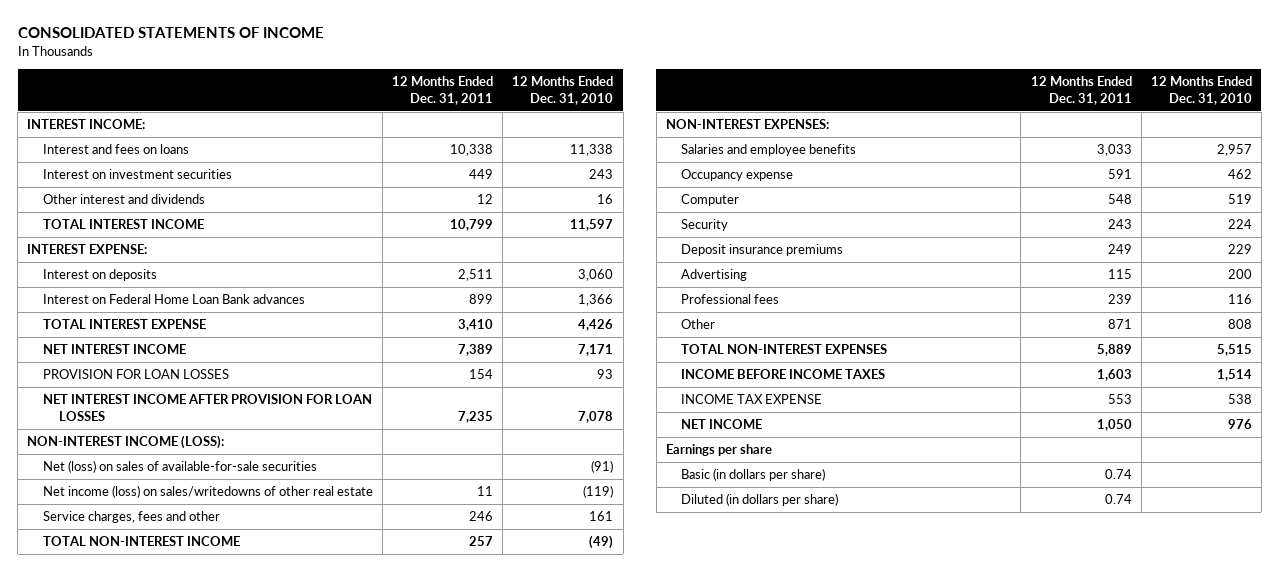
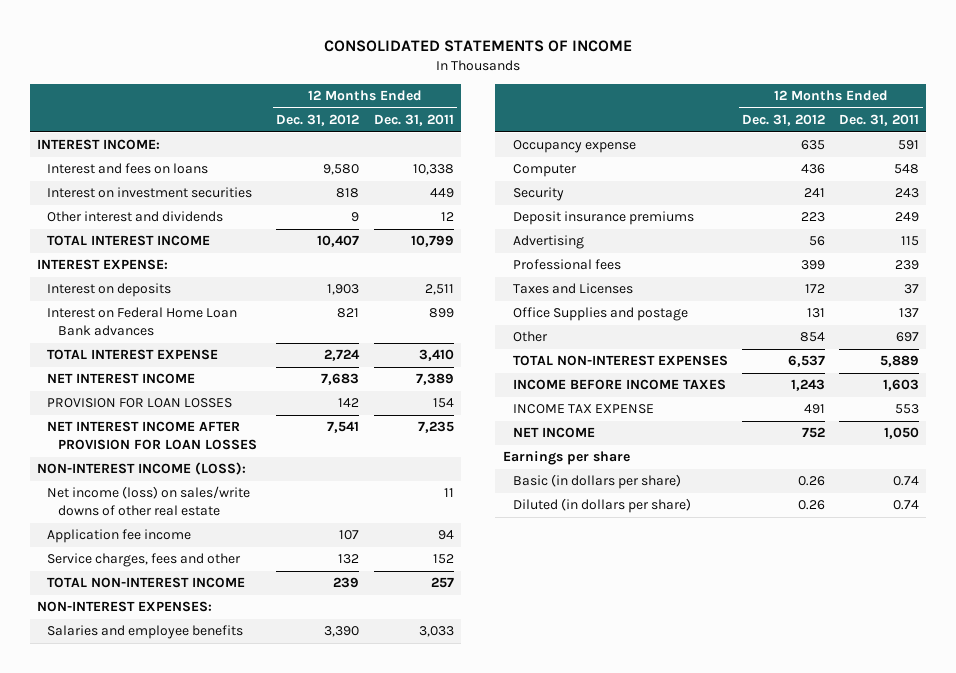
- | 12 Months Ended Dec. 31, 2011 | 12 Months Ended Dec. 31, 2010
+ | 12 Months Ended Dec. 31, 2012 | 12 Months Ended Dec. 31, 2011
- Net (loss) on sales of available-for-sale securities | | (91)
- Net income (loss) on sales/writedowns of other real estate | 11 | (119)
- Service charges, fees and other | 246 | 161
+ Net income (loss) on sales/write downs of other real estate | | 11
+ Application fee income | 107 | 94
+ Service charges, fees and other | 132 | 152
- Other | 871 | 808
+ Taxes and Licenses | 172 | 37
+ Office Supplies and postage | 131 | 137
+ Other | 854 | 697

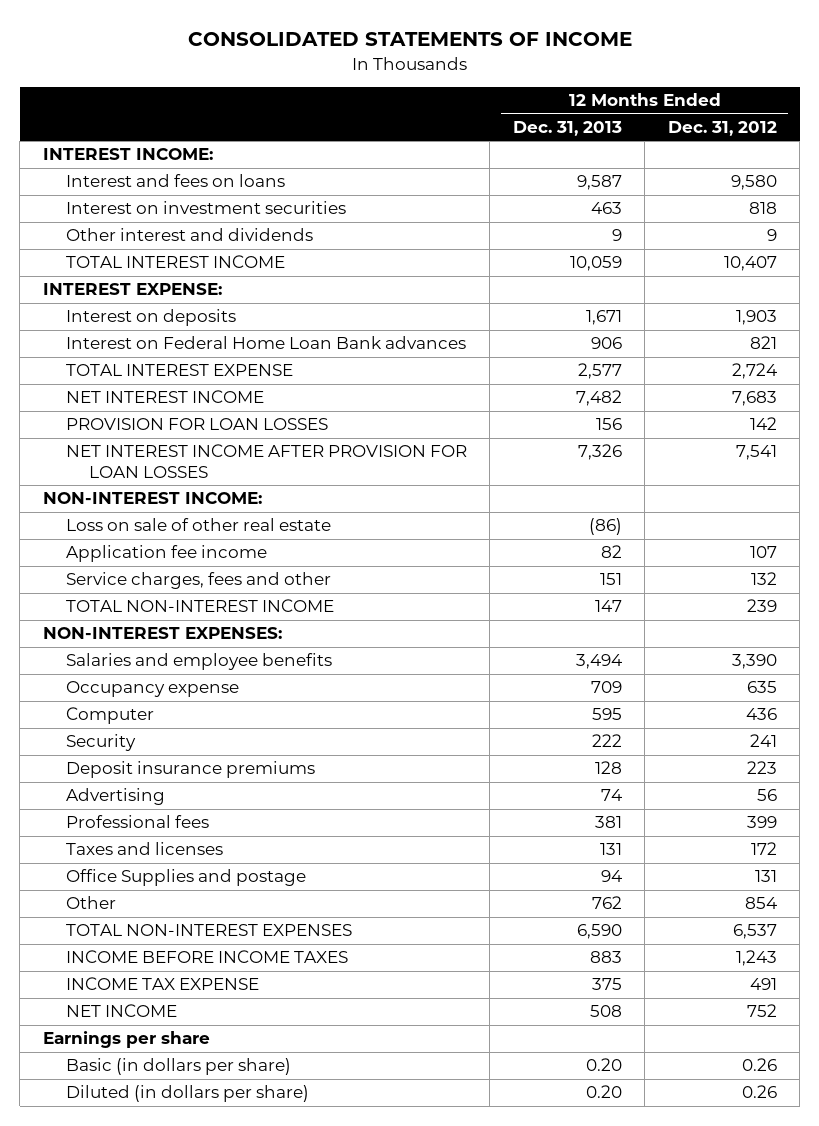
- | 12 Months Ended Dec. 31, 2012 | 12 Months Ended Dec. 31, 2011
+ | 12 Months Ended Dec. 31, 2013 | 12 Months Ended Dec. 31, 2012
- NON-INTEREST INCOME (LOSS):
- Net income (loss) on sales/write downs of other real estate | | 11
+ NON-INTEREST INCOME:
+ Loss on sale of other real estate | (86) |
- Taxes and Licenses | 172 | 37
+ Taxes and licenses | 131 | 172

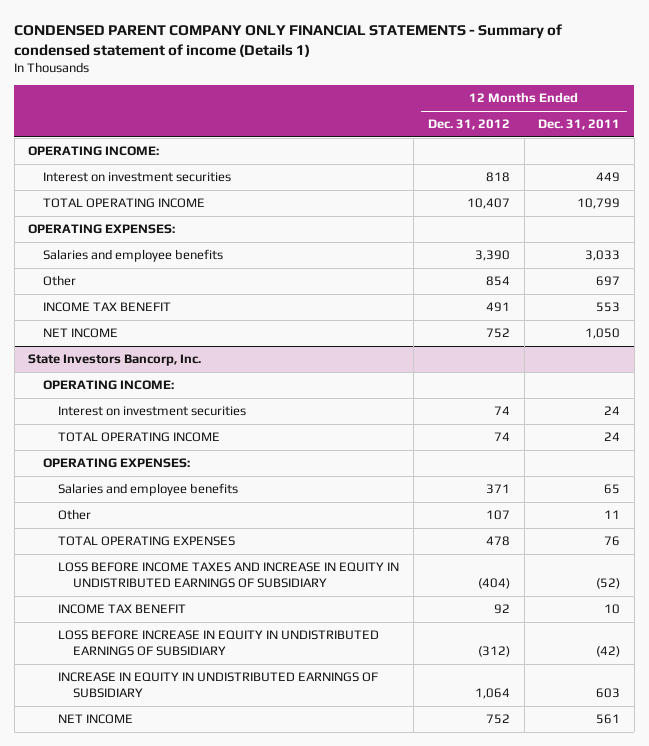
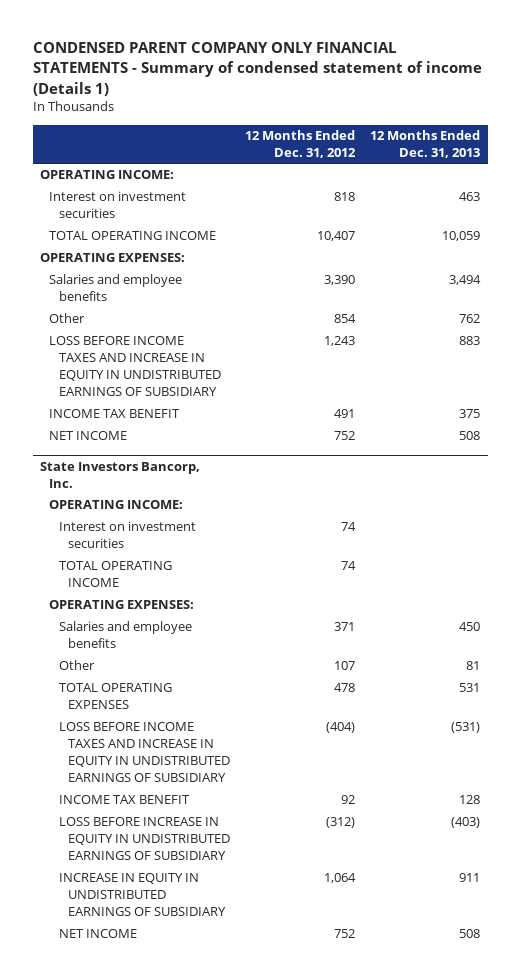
- | 12 Months Ended Dec. 31, 2012 | 12 Months Ended Dec. 31, 2011
+ | 12 Months Ended Dec. 31, 2012 | 12 Months Ended Dec. 31, 2013
+ LOSS BEFORE INCOME TAXES AND INCREASE IN EQUITY IN UNDISTRIBUTED EARNINGS OF SUBSIDIARY | 1,243 | 883

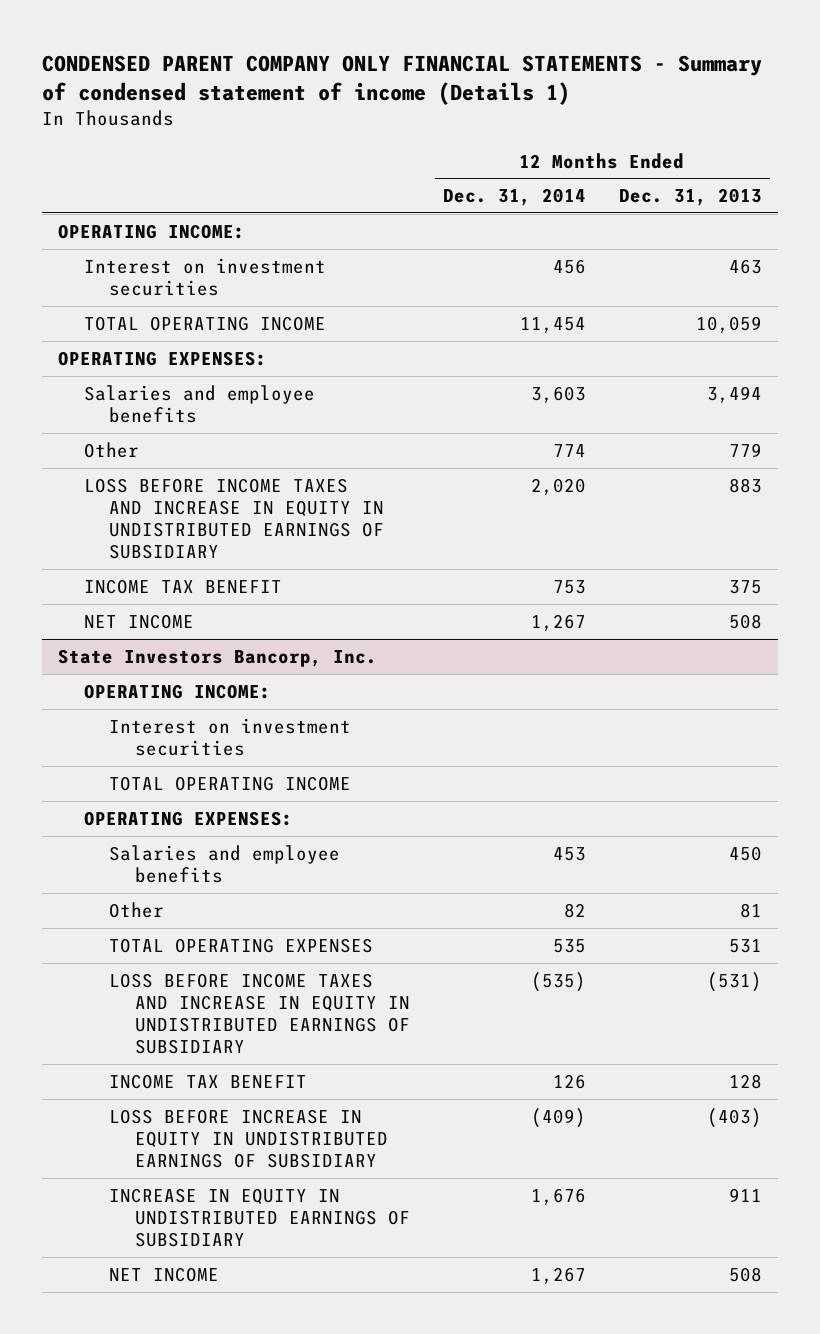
- | 12 Months Ended Dec. 31, 2012 | 12 Months Ended Dec. 31, 2013
+ | 12 Months Ended Dec. 31, 2014 | 12 Months Ended Dec. 31, 2013
- Other | 854 | 762
+ Other | 774 | 779

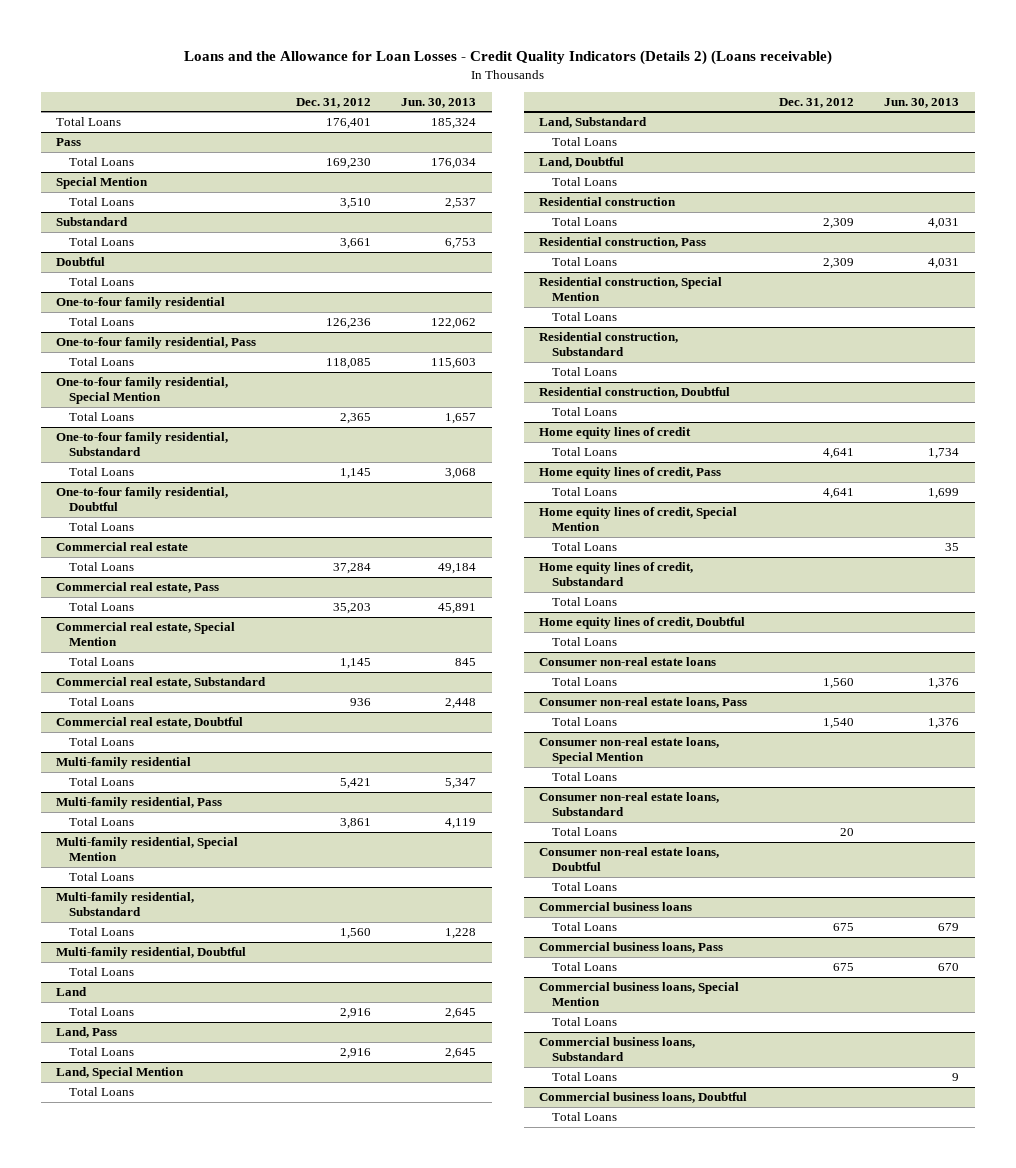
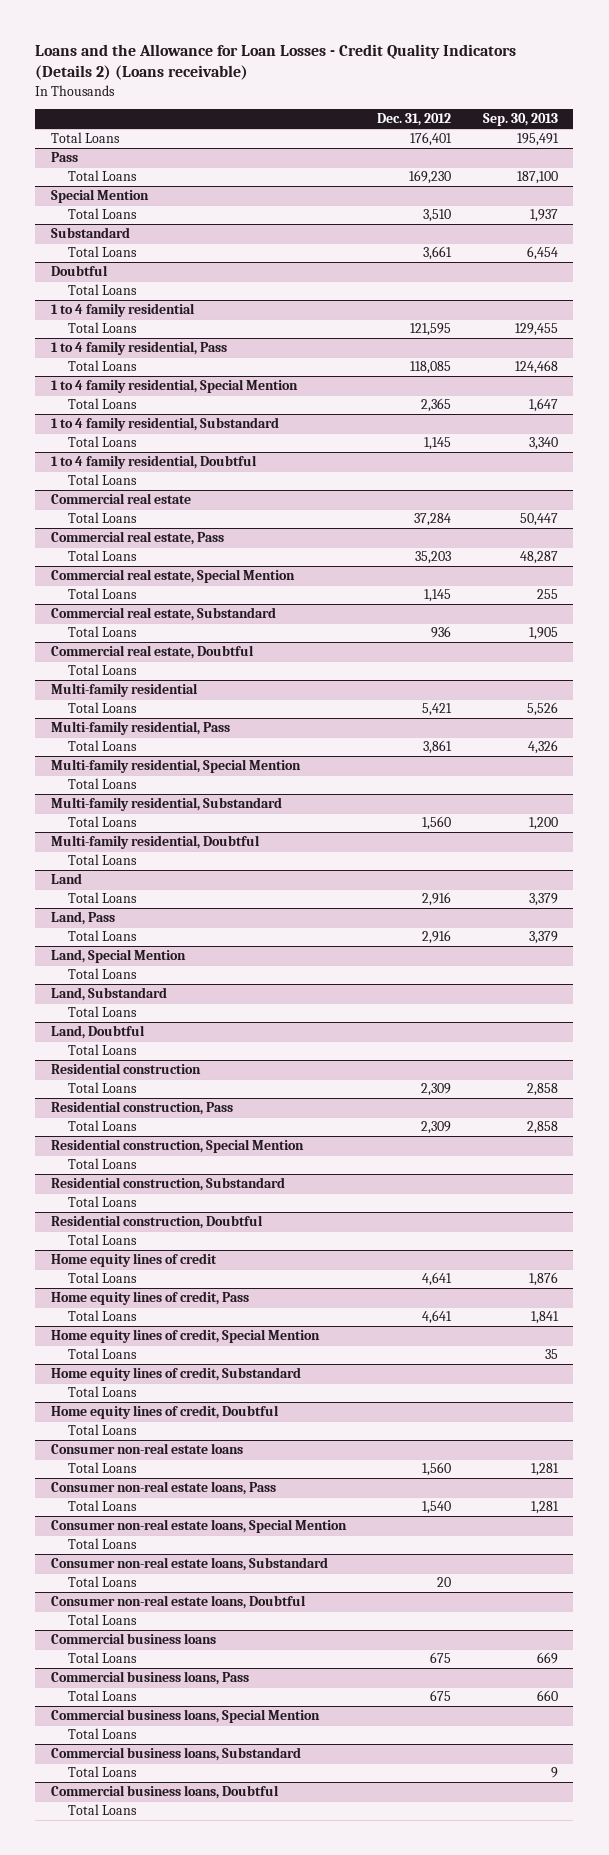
- | Dec. 31, 2012 | Jun. 30, 2013
+ | Dec. 31, 2012 | Sep. 30, 2013
- One-to-four family residential
- Total Loans | 126,236 | 122,062
- One-to-four family residential, Pass
+ 1 to 4 family residential
+ Total Loans | 121,595 | 129,455
+ 1 to 4 family residential, Pass
- One-to-four family residential, Special Mention
+ 1 to 4 family residential, Special Mention
- One-to-four family residential, Substandard
+ 1 to 4 family residential, Substandard
- One-to-four family residential, Doubtful
+ 1 to 4 family residential, Doubtful

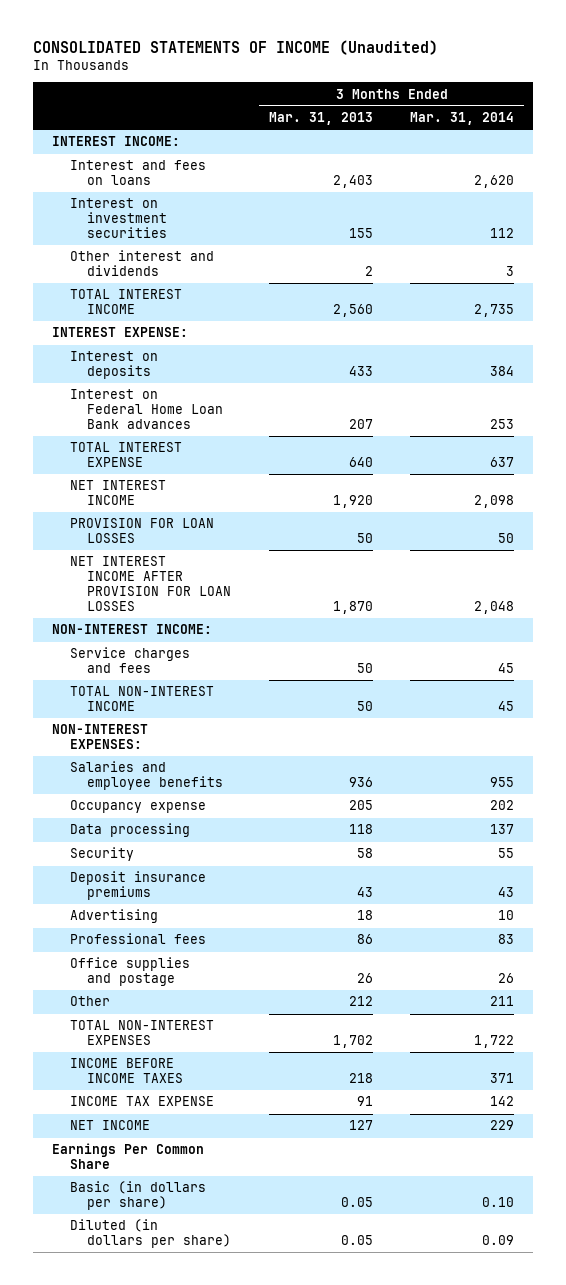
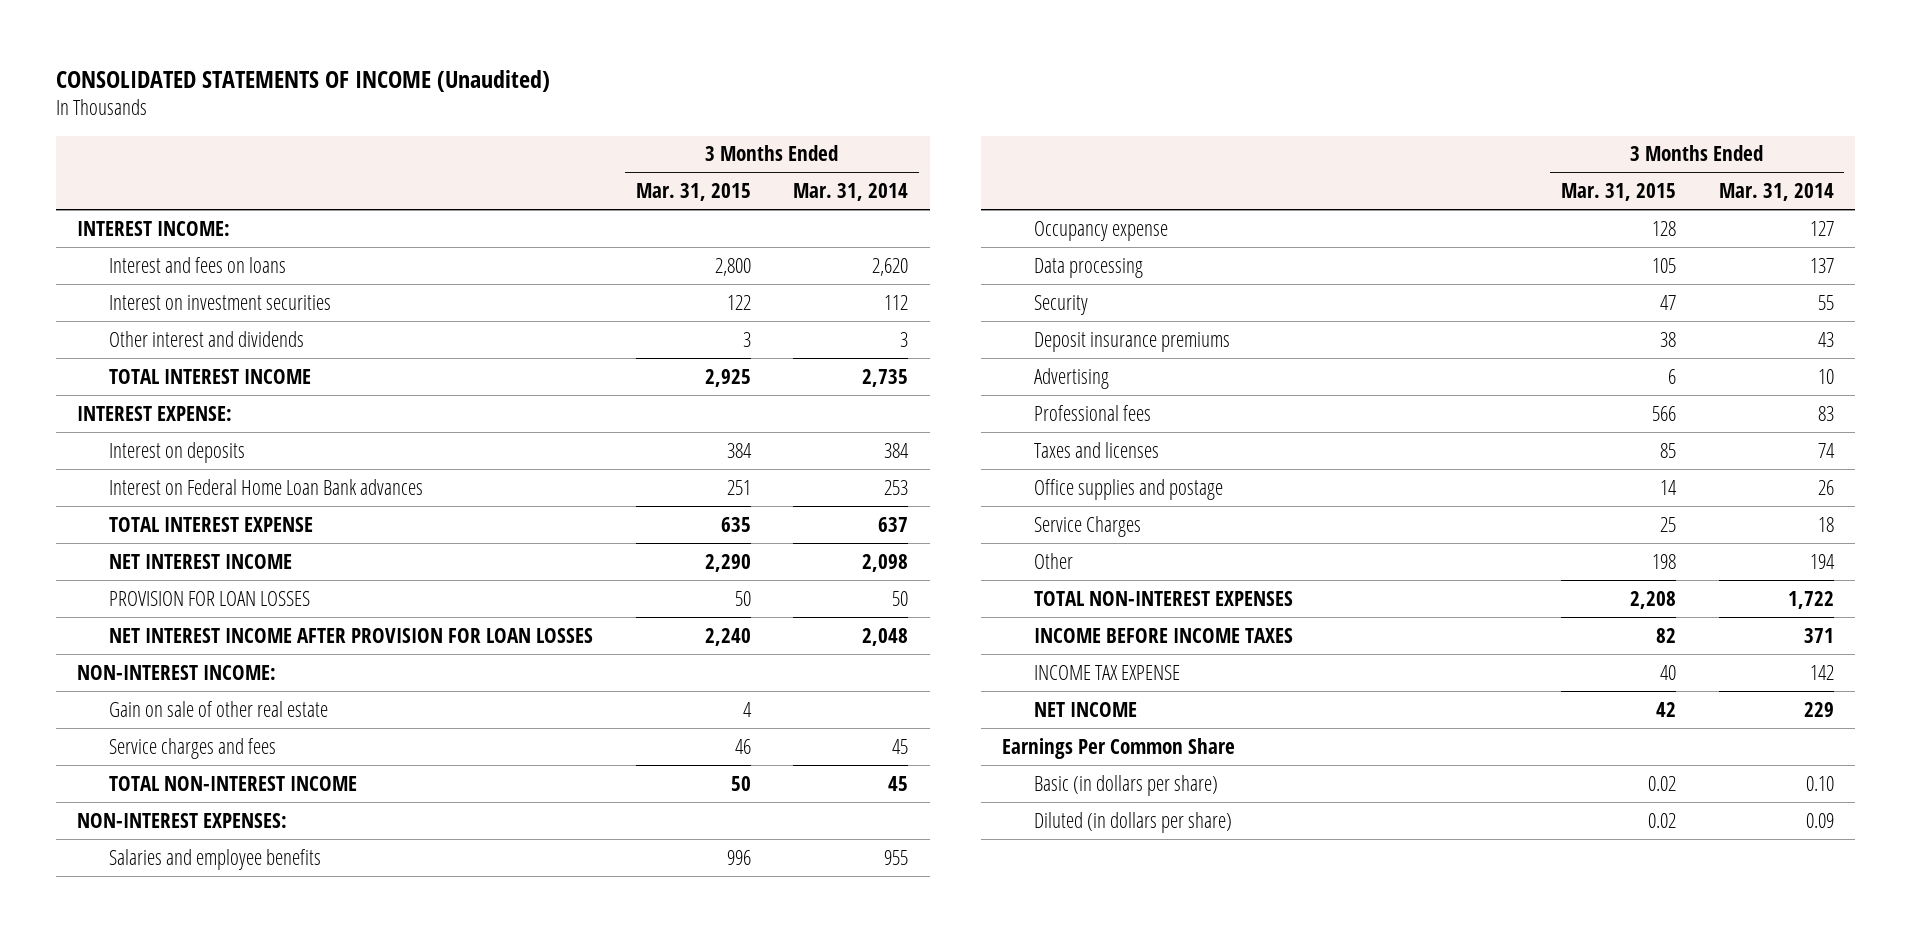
- | 3 Months Ended Mar. 31, 2013 | 3 Months Ended Mar. 31, 2014
+ | 3 Months Ended Mar. 31, 2015 | 3 Months Ended Mar. 31, 2014
+ Gain on sale of other real estate | 4 |
- Occupancy expense | 205 | 202
+ Occupancy expense | 128 | 127
+ Taxes and licenses | 85 | 74
- Other | 212 | 211
+ Service Charges | 25 | 18
+ Other | 198 | 194

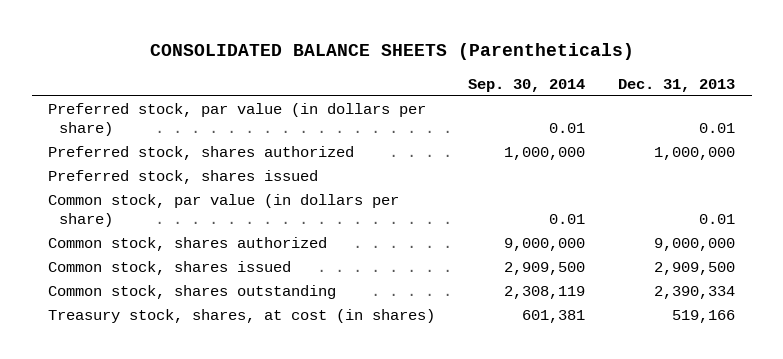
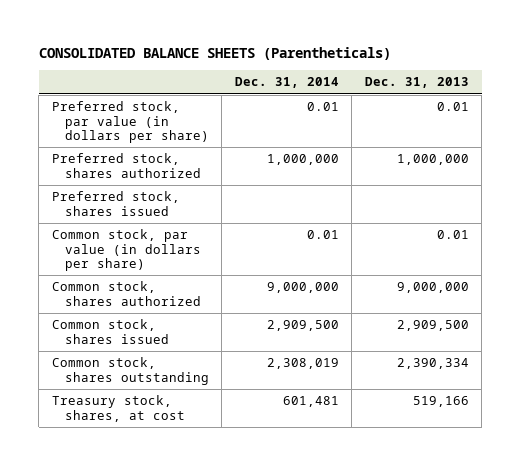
- | Sep. 30, 2014 | Dec. 31, 2013
+ | Dec. 31, 2014 | Dec. 31, 2013
- Treasury stock, shares, at cost (in shares) | 601,381 | 519,166
+ Treasury stock, shares, at cost | 601,481 | 519,166

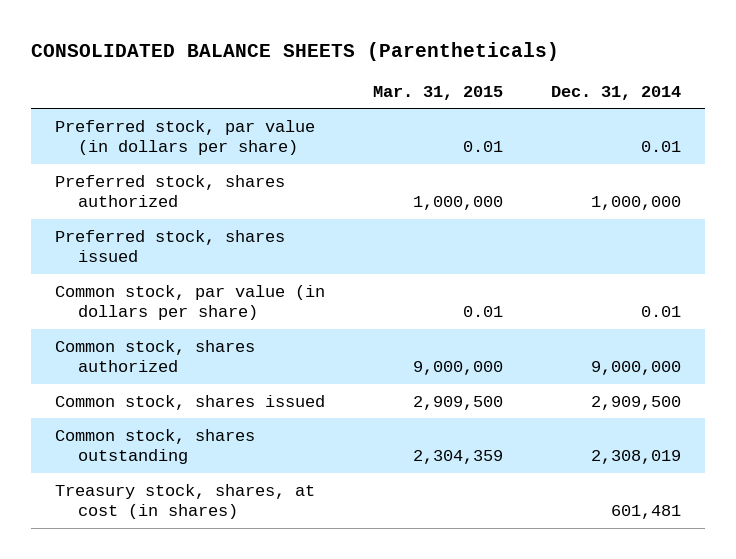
- | Dec. 31, 2014 | Dec. 31, 2013
+ | Mar. 31, 2015 | Dec. 31, 2014
- Treasury stock, shares, at cost | 601,481 | 519,166
+ Treasury stock, shares, at cost (in shares) | | 601,481

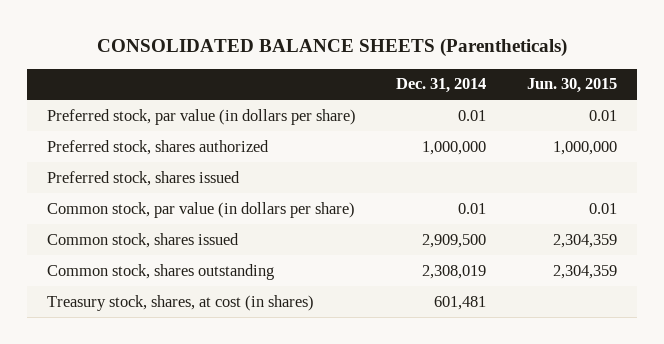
- | Mar. 31, 2015 | Dec. 31, 2014
+ | Dec. 31, 2014 | Jun. 30, 2015
- Common stock, shares authorized | 9,000,000 | 9,000,000

